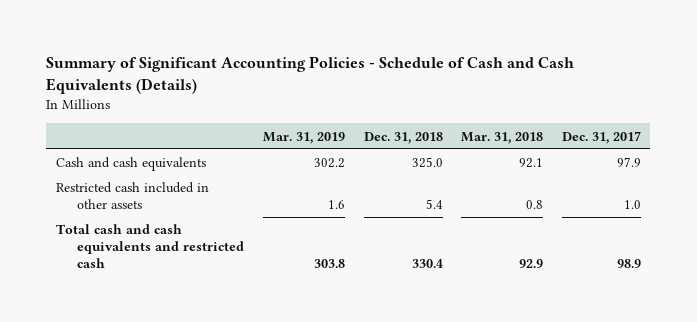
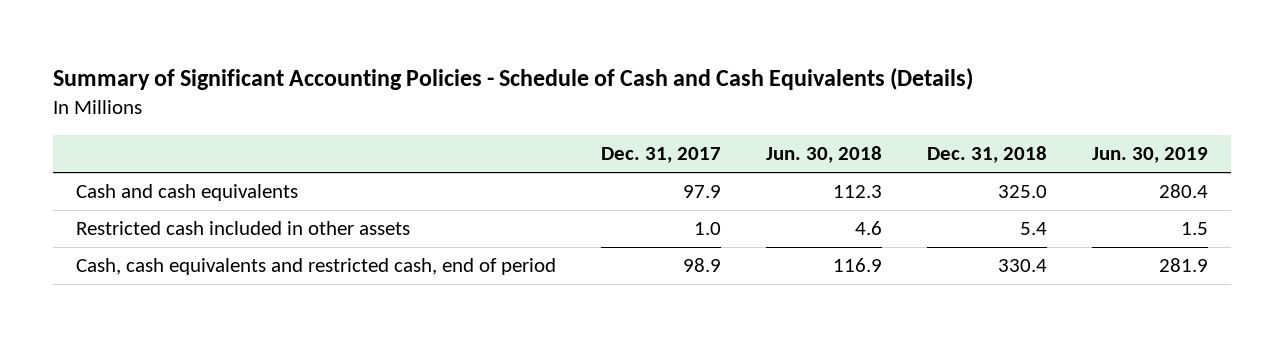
- | Mar. 31, 2019 | Dec. 31, 2018 | Mar. 31, 2018 | Dec. 31, 2017
+ | Dec. 31, 2017 | Jun. 30, 2018 | Dec. 31, 2018 | Jun. 30, 2019
- Total cash and cash equivalents and restricted cash | 303.8 | 330.4 | 92.9 | 98.9
+ Cash, cash equivalents and restricted cash, end of period | 98.9 | 116.9 | 330.4 | 281.9

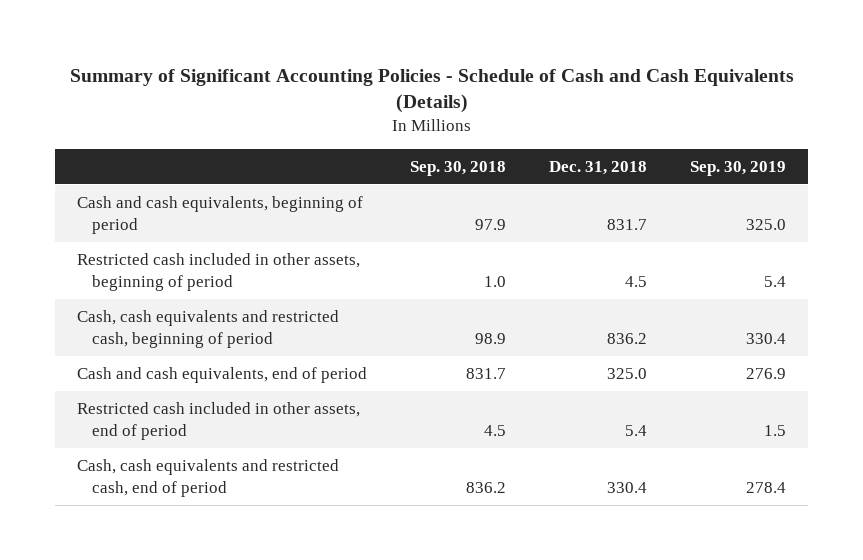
- | Dec. 31, 2017 | Jun. 30, 2018 | Dec. 31, 2018 | Jun. 30, 2019
+ | Sep. 30, 2018 | Dec. 31, 2018 | Sep. 30, 2019
- Cash and cash equivalents | 97.9 | 112.3 | 325.0 | 280.4
- Restricted cash included in other assets | 1.0 | 4.6 | 5.4 | 1.5
+ Cash and cash equivalents, beginning of period | 97.9 | 831.7 | 325.0
+ Restricted cash included in other assets, beginning of period | 1.0 | 4.5 | 5.4
+ Cash, cash equivalents and restricted cash, beginning of period | 98.9 | 836.2 | 330.4
+ Cash and cash equivalents, end of period | 831.7 | 325.0 | 276.9
+ Restricted cash included in other assets, end of period | 4.5 | 5.4 | 1.5

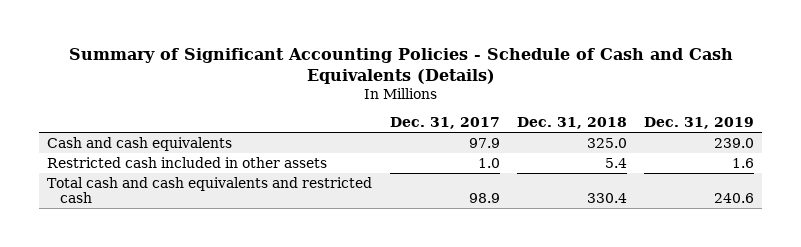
- | Sep. 30, 2018 | Dec. 31, 2018 | Sep. 30, 2019
+ | Dec. 31, 2017 | Dec. 31, 2018 | Dec. 31, 2019
- Cash and cash equivalents, beginning of period | 97.9 | 831.7 | 325.0
- Restricted cash included in other assets, beginning of period | 1.0 | 4.5 | 5.4
- Cash, cash equivalents and restricted cash, beginning of period | 98.9 | 836.2 | 330.4
- Cash and cash equivalents, end of period | 831.7 | 325.0 | 276.9
- Restricted cash included in other assets, end of period | 4.5 | 5.4 | 1.5
- Cash, cash equivalents and restricted cash, end of period | 836.2 | 330.4 | 278.4
+ Cash and cash equivalents | 97.9 | 325.0 | 239.0
+ Restricted cash included in other assets | 1.0 | 5.4 | 1.6
+ Total cash and cash equivalents and restricted cash | 98.9 | 330.4 | 240.6

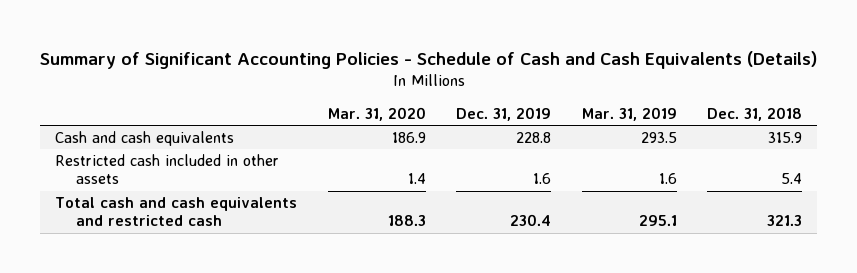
- | Dec. 31, 2017 | Dec. 31, 2018 | Dec. 31, 2019
+ | Mar. 31, 2020 | Dec. 31, 2019 | Mar. 31, 2019 | Dec. 31, 2018
- Cash and cash equivalents | 97.9 | 325.0 | 239.0
+ Cash and cash equivalents | 186.9 | 228.8 | 293.5 | 315.9
- Total cash and cash equivalents and restricted cash | 98.9 | 330.4 | 240.6
+ Total cash and cash equivalents and restricted cash | 188.3 | 230.4 | 295.1 | 321.3

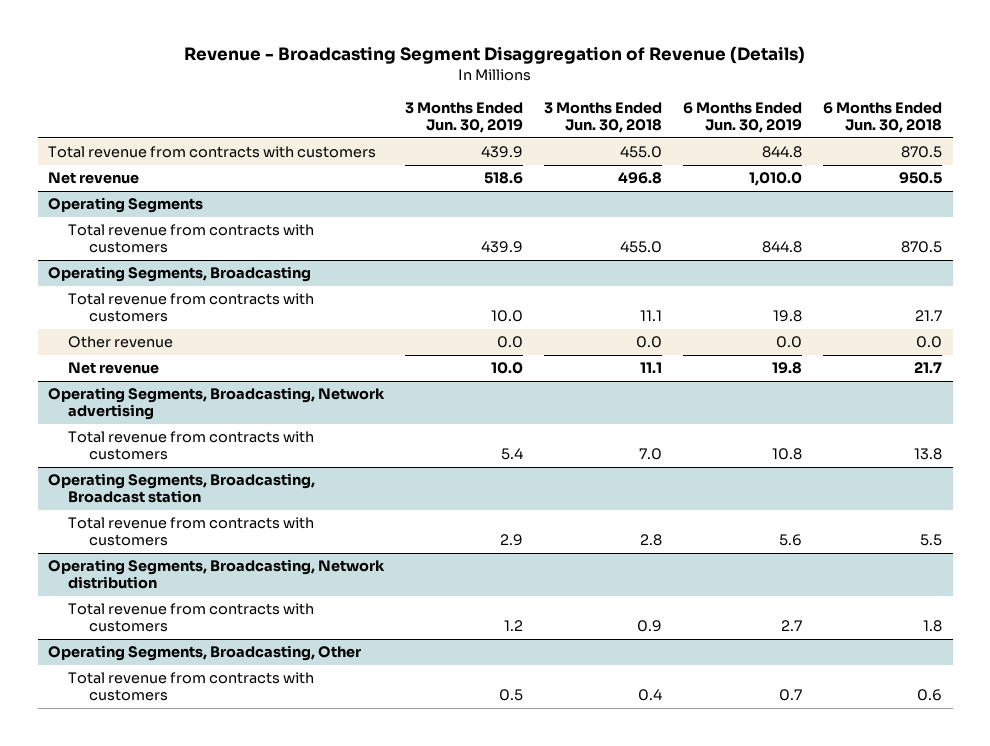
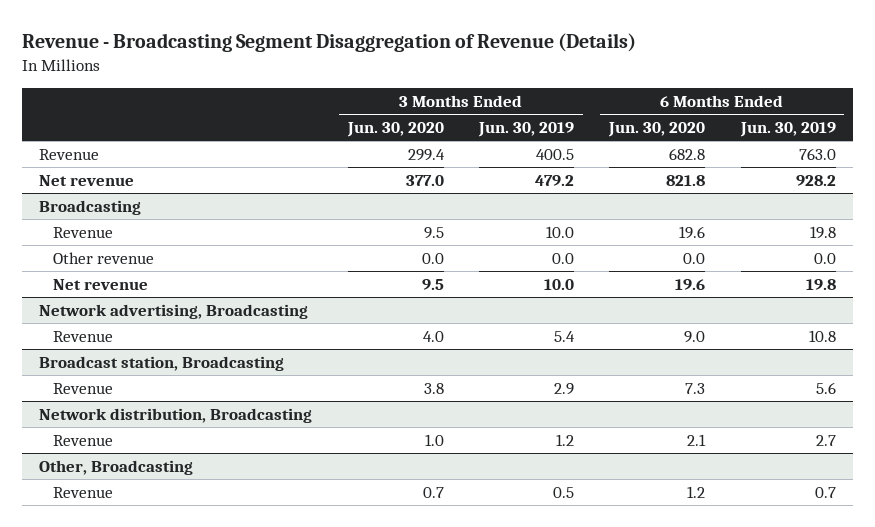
- | 3 Months Ended Jun. 30, 2019 | 3 Months Ended Jun. 30, 2018 | 6 Months Ended Jun. 30, 2019 | 6 Months Ended Jun. 30, 2018
+ | 3 Months Ended Jun. 30, 2020 | 3 Months Ended Jun. 30, 2019 | 6 Months Ended Jun. 30, 2020 | 6 Months Ended Jun. 30, 2019
- Total revenue from contracts with customers | 439.9 | 455.0 | 844.8 | 870.5
- Net revenue | 518.6 | 496.8 | 1,010.0 | 950.5
- Operating Segments
- Total revenue from contracts with customers | 439.9 | 455.0 | 844.8 | 870.5
- Operating Segments, Broadcasting
- Total revenue from contracts with customers | 10.0 | 11.1 | 19.8 | 21.7
+ Revenue | 299.4 | 400.5 | 682.8 | 763.0
+ Net revenue | 377.0 | 479.2 | 821.8 | 928.2
+ Broadcasting
+ Revenue | 9.5 | 10.0 | 19.6 | 19.8
- Operating Segments, Broadcasting, Network advertising
- Total revenue from contracts with customers | 5.4 | 7.0 | 10.8 | 13.8
- Operating Segments, Broadcasting, Broadcast station
- Total revenue from contracts with customers | 2.9 | 2.8 | 5.6 | 5.5
- Operating Segments, Broadcasting, Network distribution
- Total revenue from contracts with customers | 1.2 | 0.9 | 2.7 | 1.8
- Operating Segments, Broadcasting, Other
- Total revenue from contracts with customers | 0.5 | 0.4 | 0.7 | 0.6
+ Network advertising, Broadcasting
+ Revenue | 4.0 | 5.4 | 9.0 | 10.8
+ Broadcast station, Broadcasting
+ Revenue | 3.8 | 2.9 | 7.3 | 5.6
+ Network distribution, Broadcasting
+ Revenue | 1.0 | 1.2 | 2.1 | 2.7
+ Other, Broadcasting
+ Revenue | 0.7 | 0.5 | 1.2 | 0.7

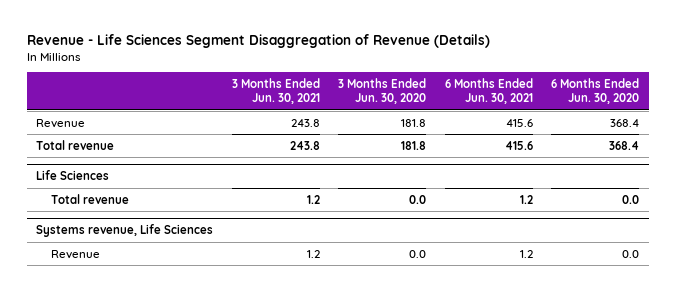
- Revenue - Broadcasting Segment Disaggregation of Revenue (Details)
+ Revenue - Life Sciences Segment Disaggregation of Revenue (Details)
- | 3 Months Ended Jun. 30, 2020 | 3 Months Ended Jun. 30, 2019 | 6 Months Ended Jun. 30, 2020 | 6 Months Ended Jun. 30, 2019
+ | 3 Months Ended Jun. 30, 2021 | 3 Months Ended Jun. 30, 2020 | 6 Months Ended Jun. 30, 2021 | 6 Months Ended Jun. 30, 2020
- Revenue | 299.4 | 400.5 | 682.8 | 763.0
- Net revenue | 377.0 | 479.2 | 821.8 | 928.2
- Broadcasting
- Revenue | 9.5 | 10.0 | 19.6 | 19.8
- Other revenue | 0.0 | 0.0 | 0.0 | 0.0
- Net revenue | 9.5 | 10.0 | 19.6 | 19.8
- Network advertising, Broadcasting
- Revenue | 4.0 | 5.4 | 9.0 | 10.8
- Broadcast station, Broadcasting
- Revenue | 3.8 | 2.9 | 7.3 | 5.6
- Network distribution, Broadcasting
- Revenue | 1.0 | 1.2 | 2.1 | 2.7
- Other, Broadcasting
- Revenue | 0.7 | 0.5 | 1.2 | 0.7
+ Revenue | 243.8 | 181.8 | 415.6 | 368.4
+ Total revenue | 243.8 | 181.8 | 415.6 | 368.4
+ Life Sciences
+ Total revenue | 1.2 | 0.0 | 1.2 | 0.0
+ Systems revenue, Life Sciences
+ Revenue | 1.2 | 0.0 | 1.2 | 0.0

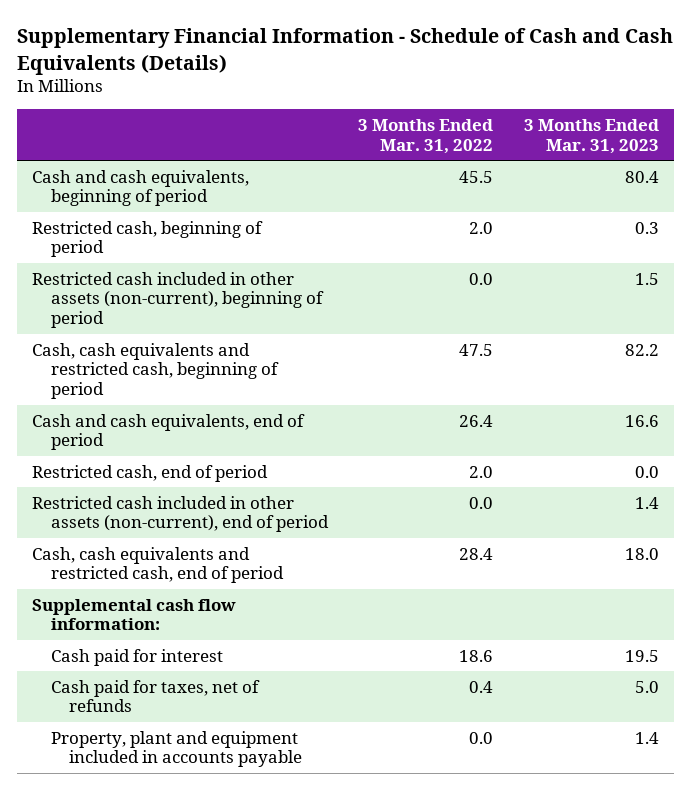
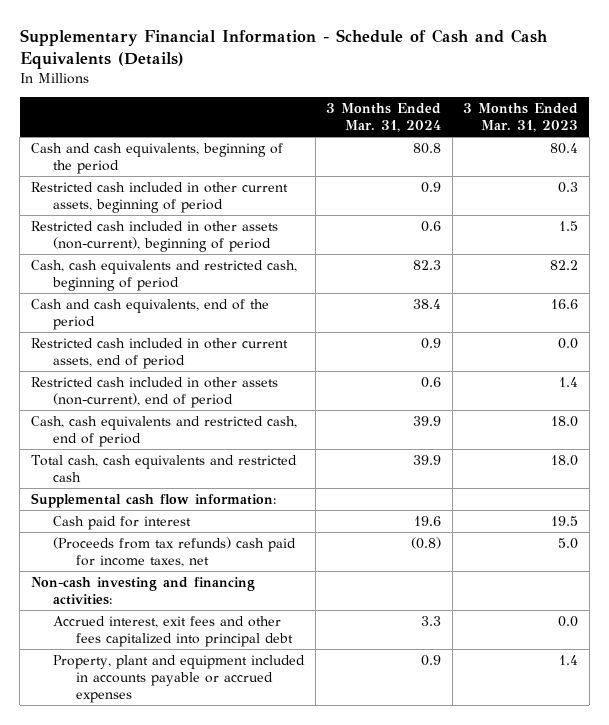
- | 3 Months Ended Mar. 31, 2022 | 3 Months Ended Mar. 31, 2023
+ | 3 Months Ended Mar. 31, 2024 | 3 Months Ended Mar. 31, 2023
- Cash and cash equivalents, beginning of period | 45.5 | 80.4
- Restricted cash, beginning of period | 2.0 | 0.3
+ Cash and cash equivalents, beginning of the period | 80.8 | 80.4
+ Restricted cash included in other current assets, beginning of period | 0.9 | 0.3
- Cash and cash equivalents, end of period | 26.4 | 16.6
- Restricted cash, end of period | 2.0 | 0.0
+ Cash and cash equivalents, end of the period | 38.4 | 16.6
+ Restricted cash included in other current assets, end of period | 0.9 | 0.0
+ Total cash, cash equivalents and restricted cash | 39.9 | 18.0
- Cash paid for taxes, net of refunds | 0.4 | 5.0
- Property, plant and equipment included in accounts payable | 0.0 | 1.4
+ (Proceeds from tax refunds) cash paid for income taxes, net | (0.8) | 5.0
+ Non-cash investing and financing activities:
+ Accrued interest, exit fees and other fees capitalized into principal debt | 3.3 | 0.0
+ Property, plant and equipment included in accounts payable or accrued expenses | 0.9 | 1.4

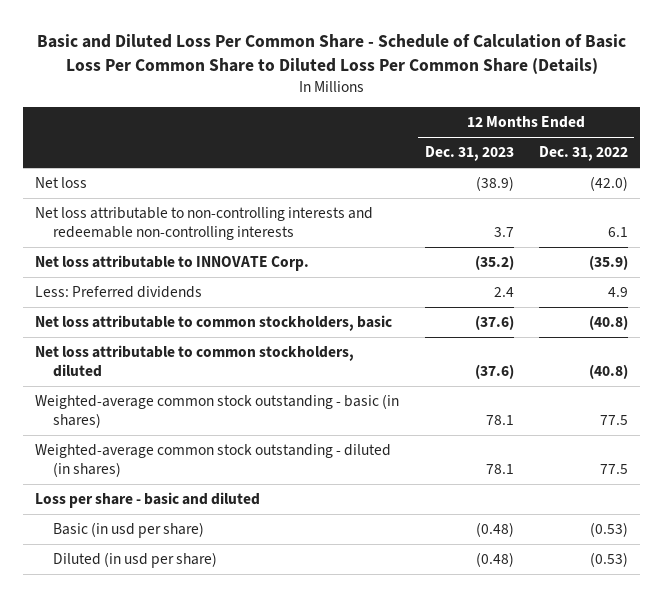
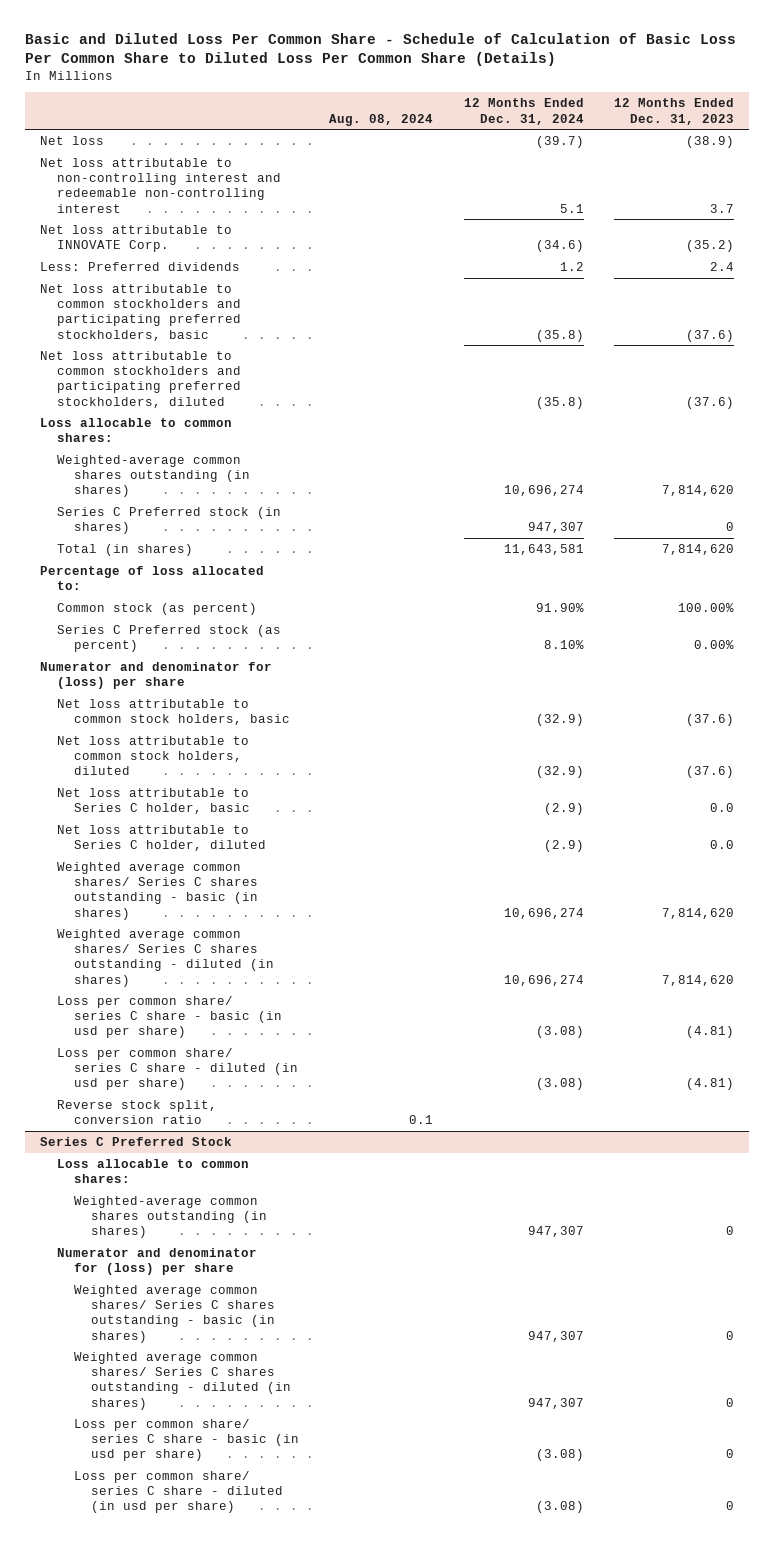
- | 12 Months Ended Dec. 31, 2023 | 12 Months Ended Dec. 31, 2022
+ | Aug. 08, 2024 | 12 Months Ended Dec. 31, 2024 | 12 Months Ended Dec. 31, 2023
- Net loss attributable to non-controlling interests and redeemable non-controlling interests | 3.7 | 6.1
+ Net loss attributable to non-controlling interest and redeemable non-controlling interest | | 5.1 | 3.7
- Net loss attributable to common stockholders, basic | (37.6) | (40.8)
- Net loss attributable to common stockholders, diluted | (37.6) | (40.8)
- Weighted-average common stock outstanding - basic (in shares) | 78.1 | 77.5
- Weighted-average common stock outstanding - diluted (in shares) | 78.1 | 77.5
- Loss per share - basic and diluted
- Basic (in usd per share) | (0.48) | (0.53)
- Diluted (in usd per share) | (0.48) | (0.53)
+ Net loss attributable to common stockholders and participating preferred stockholders, basic | | (35.8) | (37.6)
+ Net loss attributable to common stockholders and participating preferred stockholders, diluted | | (35.8) | (37.6)
+ Loss allocable to common shares:
+ Weighted-average common shares outstanding (in shares) | | 10,696,274 | 7,814,620
+ Series C Preferred stock (in shares) | | 947,307 | 0
+ Total (in shares) | | 11,643,581 | 7,814,620
+ Percentage of loss allocated to:
+ Common stock (as percent) | | 91.90% | 100.00%
+ Series C Preferred stock (as percent) | | 8.10% | 0.00%
+ Numerator and denominator for (loss) per share
+ Net loss attributable to common stock holders, basic | | (32.9) | (37.6)
+ Net loss attributable to common stock holders, diluted | | (32.9) | (37.6)
+ Net loss attributable to Series C holder, basic | | (2.9) | 0.0
+ Net loss attributable to Series C holder, diluted | | (2.9) | 0.0
+ Weighted average common shares/ Series C shares outstanding - basic (in shares) | | 10,696,274 | 7,814,620
+ Weighted average common shares/ Series C shares outstanding - diluted (in shares) | | 10,696,274 | 7,814,620
+ Loss per common share/ series C share - basic (in usd per share) | | (3.08) | (4.81)
+ Loss per common share/ series C share - diluted (in usd per share) | | (3.08) | (4.81)
+ Reverse stock split, conversion ratio | 0.1 | |
+ Series C Preferred Stock
+ Loss allocable to common shares:
+ Weighted-average common shares outstanding (in shares) | | 947,307 | 0
+ Numerator and denominator for (loss) per share
+ Weighted average common shares/ Series C shares outstanding - basic (in shares) | | 947,307 | 0
+ Weighted average common shares/ Series C shares outstanding - diluted (in shares) | | 947,307 | 0
+ Loss per common share/ series C share - basic (in usd per share) | | (3.08) | 0
+ Loss per common share/ series C share - diluted (in usd per share) | | (3.08) | 0

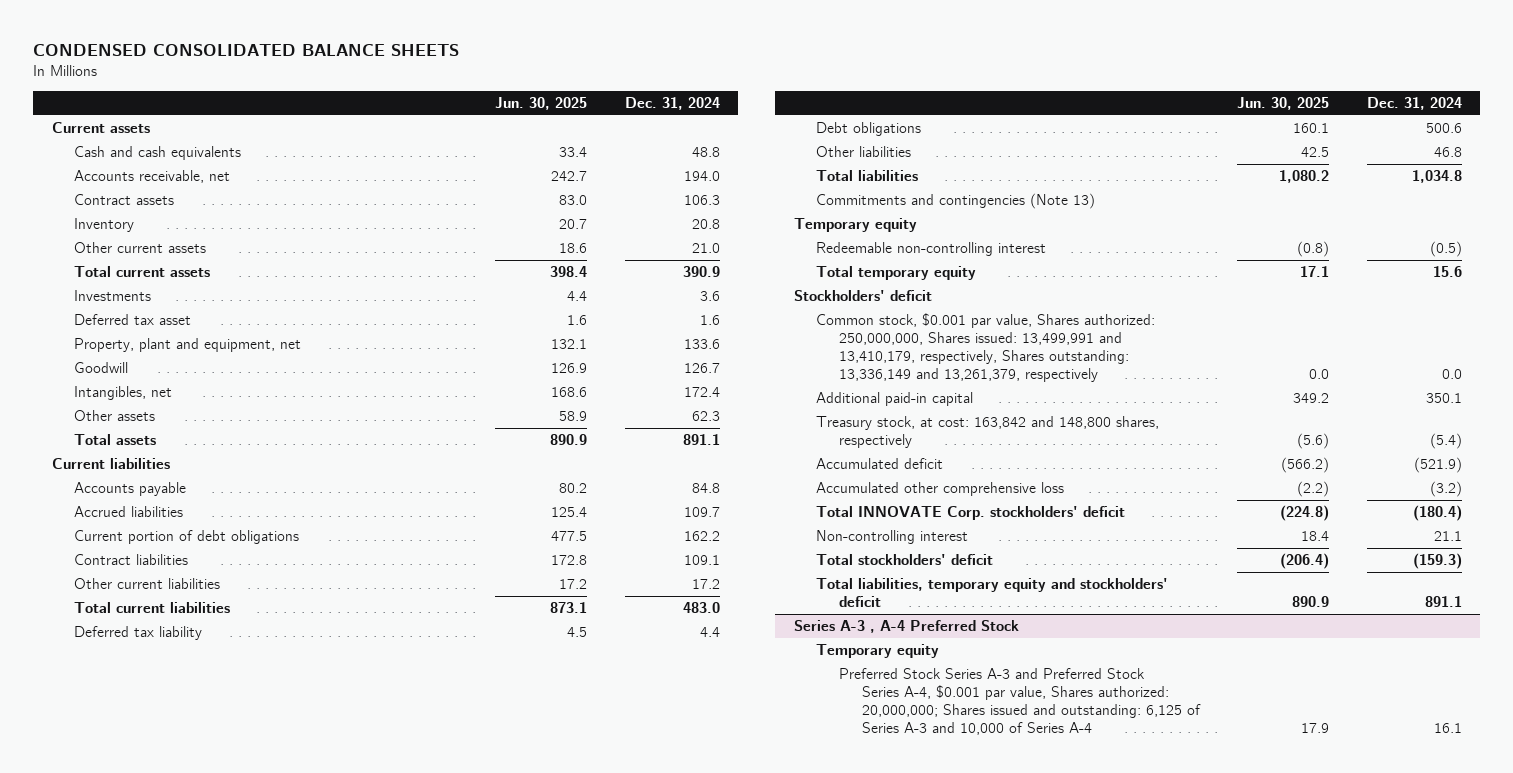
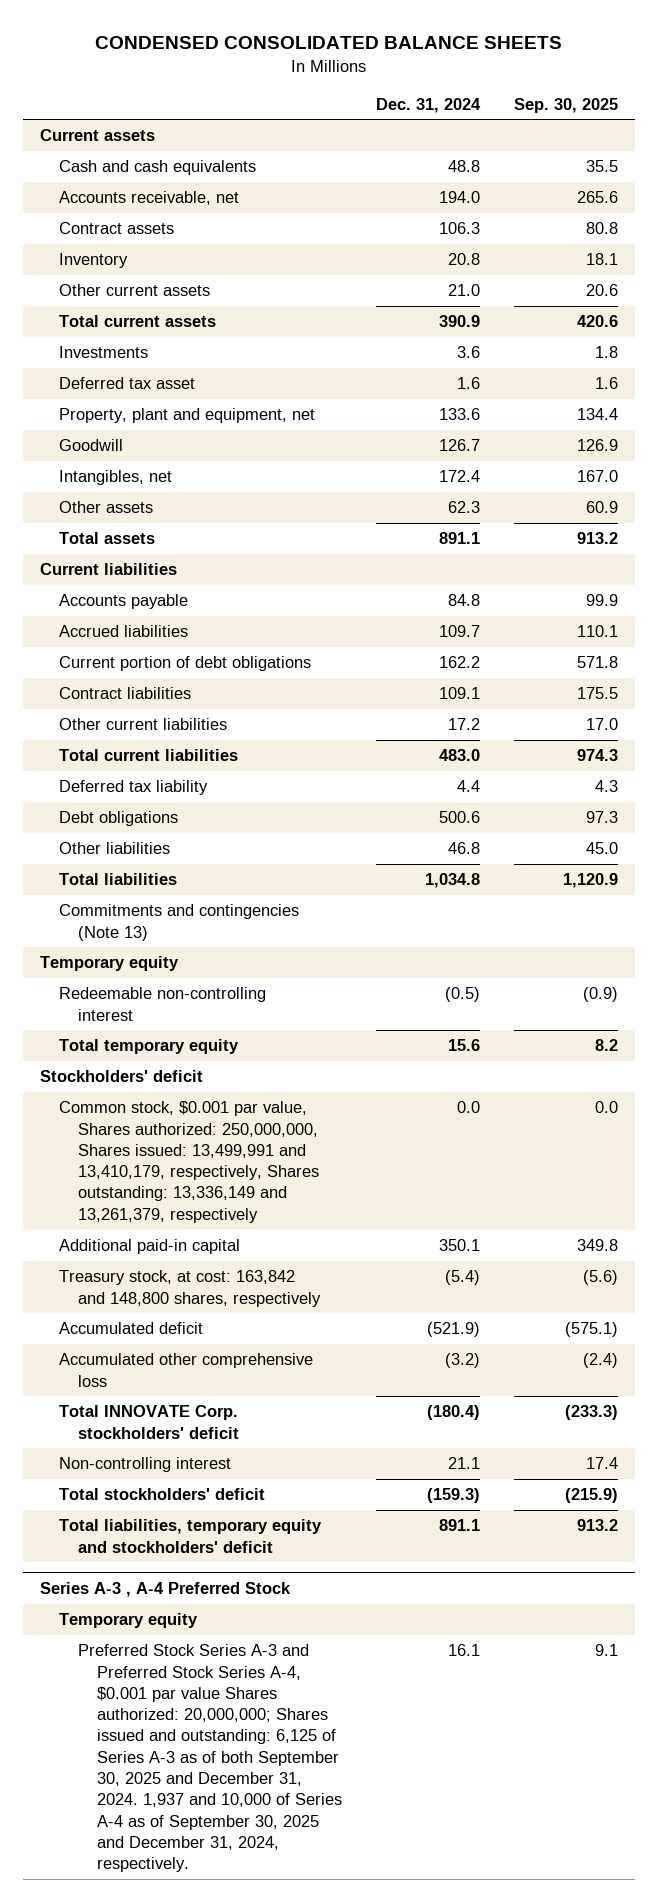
- | Jun. 30, 2025 | Dec. 31, 2024
+ | Dec. 31, 2024 | Sep. 30, 2025
@ Series A-3 , A-4 Preferred Stock
- Preferred Stock Series A-3 and Preferred Stock Series A-4, $0.001 par value, Shares authorized: 20,000,000; Shares issued and outstanding: 6,125 of Series A-3 and 10,000 of Series A-4 | 17.9 | 16.1
+ Preferred Stock Series A-3 and Preferred Stock Series A-4, $0.001 par value Shares authorized: 20,000,000; Shares issued and outstanding: 6,125 of Series A-3 as of both September 30, 2025 and December 31, 2024. 1,937 and 10,000 of Series A-4 as of September 30, 2025 and December 31, 2024, respectively. | 16.1 | 9.1

